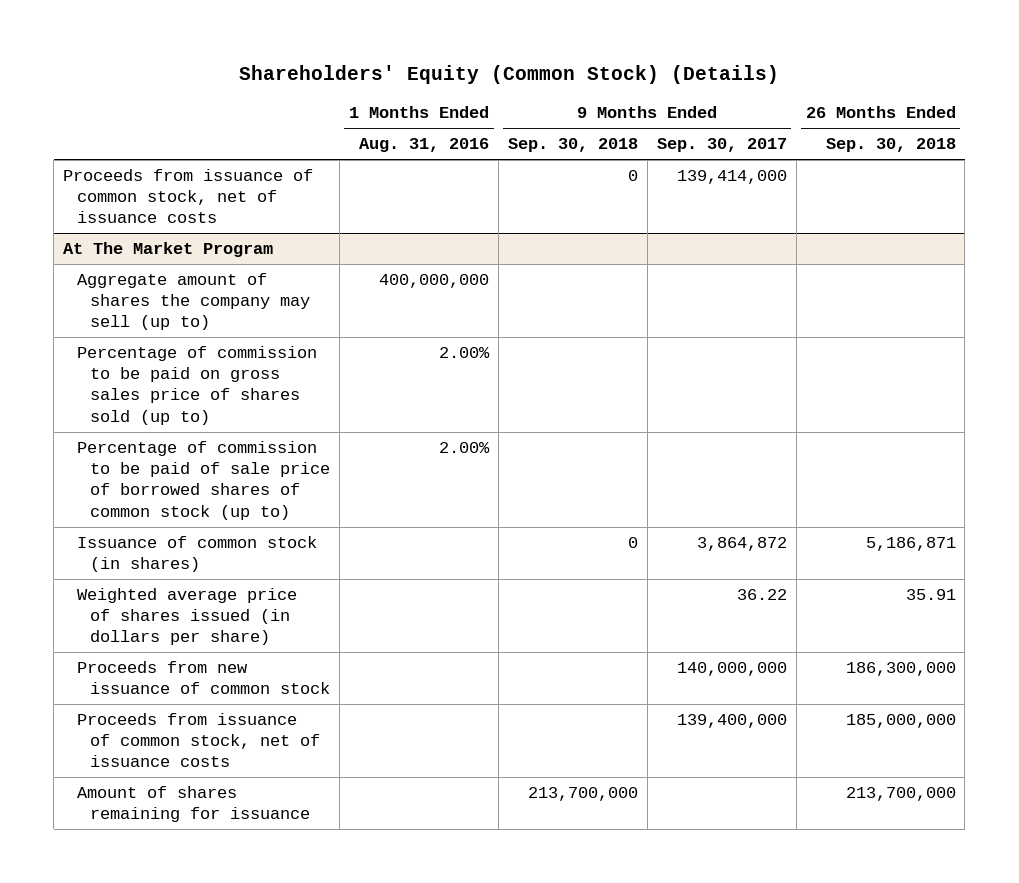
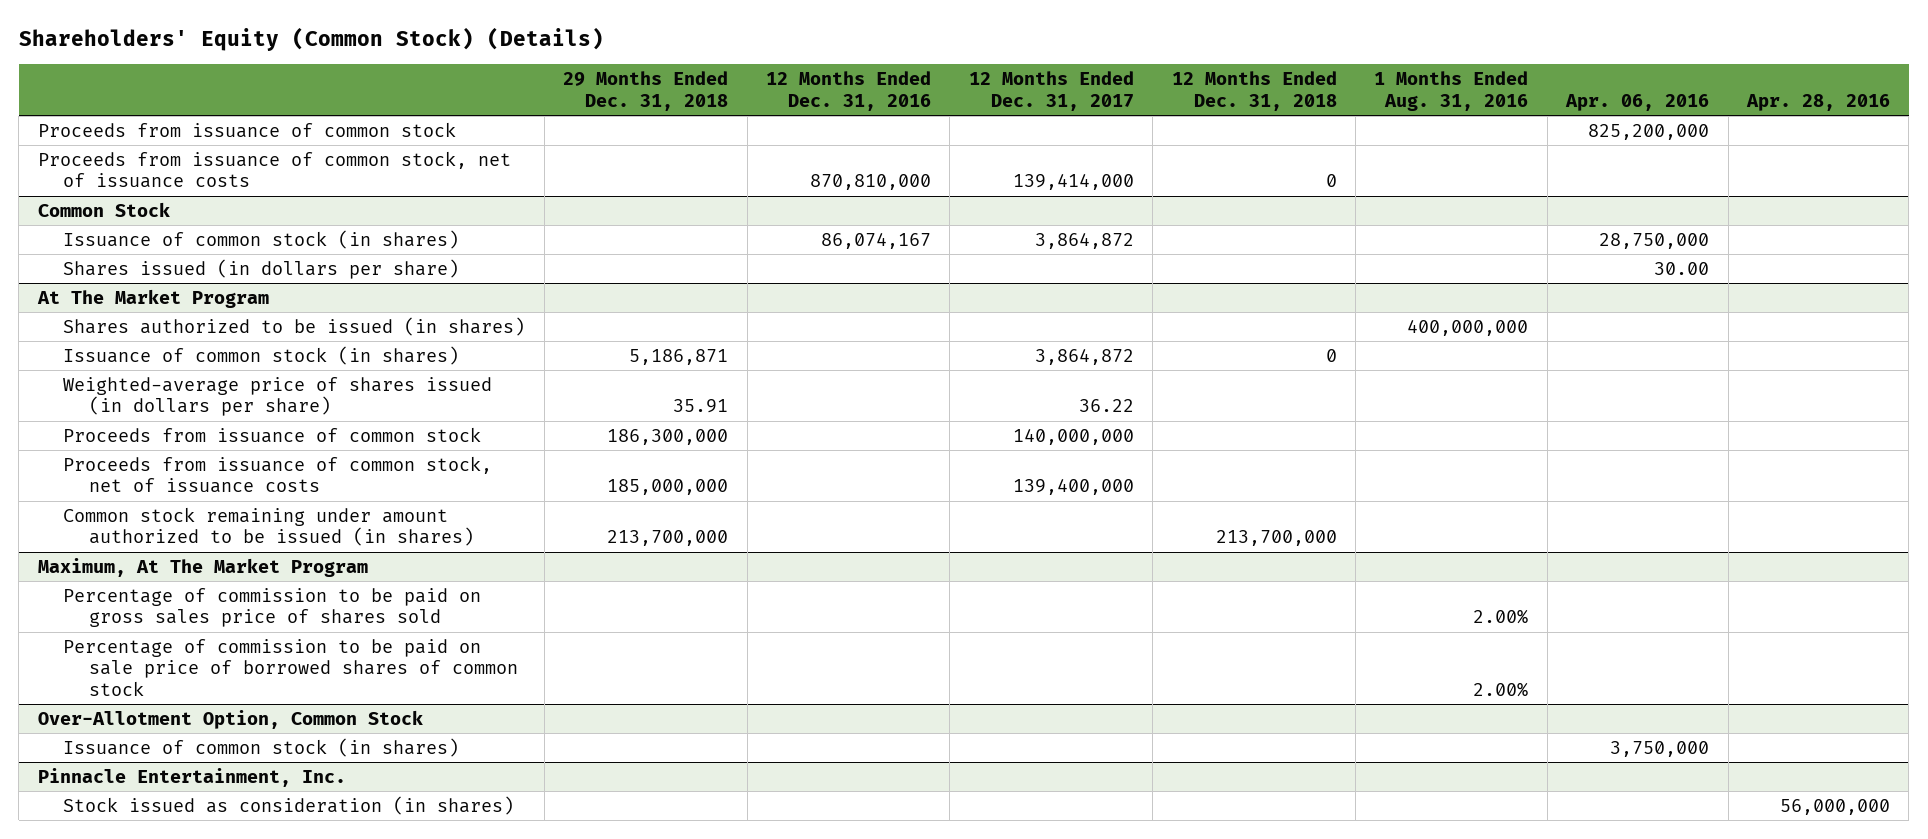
- | 1 Months Ended Aug. 31, 2016 | 9 Months Ended Sep. 30, 2018 | 9 Months Ended Sep. 30, 2017 | 26 Months Ended Sep. 30, 2018
+ | 29 Months Ended Dec. 31, 2018 | 12 Months Ended Dec. 31, 2016 | 12 Months Ended Dec. 31, 2017 | 12 Months Ended Dec. 31, 2018 | 1 Months Ended Aug. 31, 2016 | Apr. 06, 2016 | Apr. 28, 2016
+ Proceeds from issuance of common stock | | | | | | 825,200,000 |
+ Common Stock
+ Issuance of common stock (in shares) | | 86,074,167 | 3,864,872 | | | 28,750,000 |
+ Shares issued (in dollars per share) | | | | | | 30.00 |
@ At The Market Program
- Aggregate amount of shares the company may sell (up to) | 400,000,000 | | |
- Percentage of commission to be paid on gross sales price of shares sold (up to) | 2.00% | | |
- Percentage of commission to be paid of sale price of borrowed shares of common stock (up to) | 2.00% | | |
+ Shares authorized to be issued (in shares) | | | | | 400,000,000 | |
- Weighted average price of shares issued (in dollars per share) | | | 36.22 | 35.91
- Proceeds from new issuance of common stock | | | 140,000,000 | 186,300,000
+ Weighted-average price of shares issued (in dollars per share) | 35.91 | | 36.22 | | | |
+ Proceeds from issuance of common stock | 186,300,000 | | 140,000,000 | | | |
- Amount of shares remaining for issuance | | 213,700,000 | | 213,700,000
+ Common stock remaining under amount authorized to be issued (in shares) | 213,700,000 | | | 213,700,000 | | |
+ Maximum, At The Market Program
+ Percentage of commission to be paid on gross sales price of shares sold | | | | | 2.00% | |
+ Percentage of commission to be paid on sale price of borrowed shares of common stock | | | | | 2.00% | |
+ Over-Allotment Option, Common Stock
+ Issuance of common stock (in shares) | | | | | | 3,750,000 |
+ Pinnacle Entertainment, Inc.
+ Stock issued as consideration (in shares) | | | | | | | 56,000,000

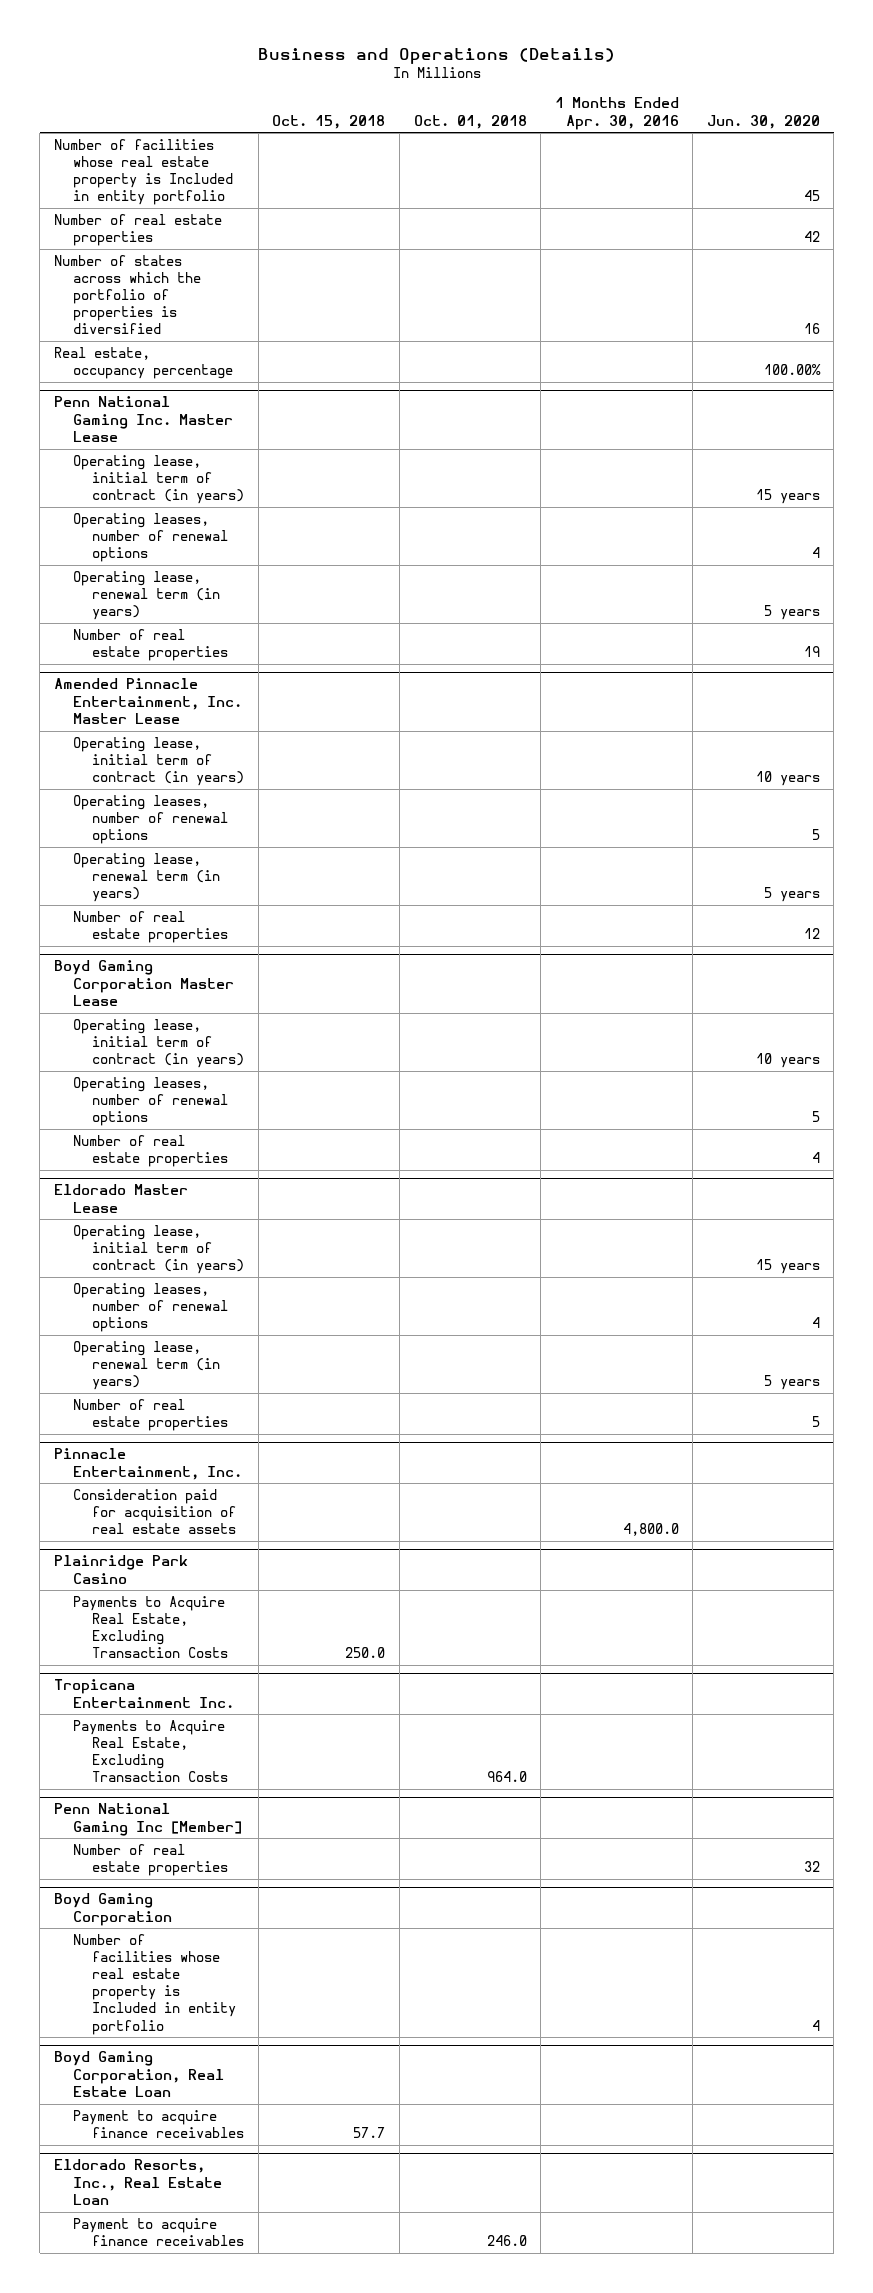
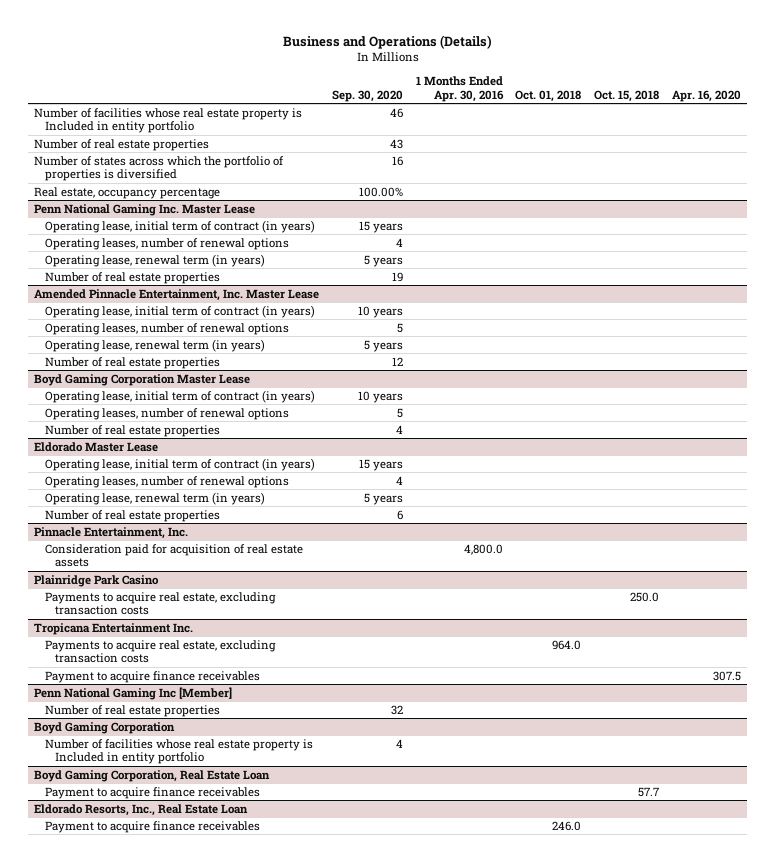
- | Oct. 15, 2018 | Oct. 01, 2018 | 1 Months Ended Apr. 30, 2016 | Jun. 30, 2020
+ | Sep. 30, 2020 | 1 Months Ended Apr. 30, 2016 | Oct. 01, 2018 | Oct. 15, 2018 | Apr. 16, 2020
@ Plainridge Park Casino
- Payments to Acquire Real Estate, Excluding Transaction Costs | 250.0 | | |
+ Payments to acquire real estate, excluding transaction costs | | | | 250.0 |
@ Tropicana Entertainment Inc.
- Payments to Acquire Real Estate, Excluding Transaction Costs | | 964.0 | |
+ Payments to acquire real estate, excluding transaction costs | | | 964.0 | |
+ Payment to acquire finance receivables | | | | | 307.5

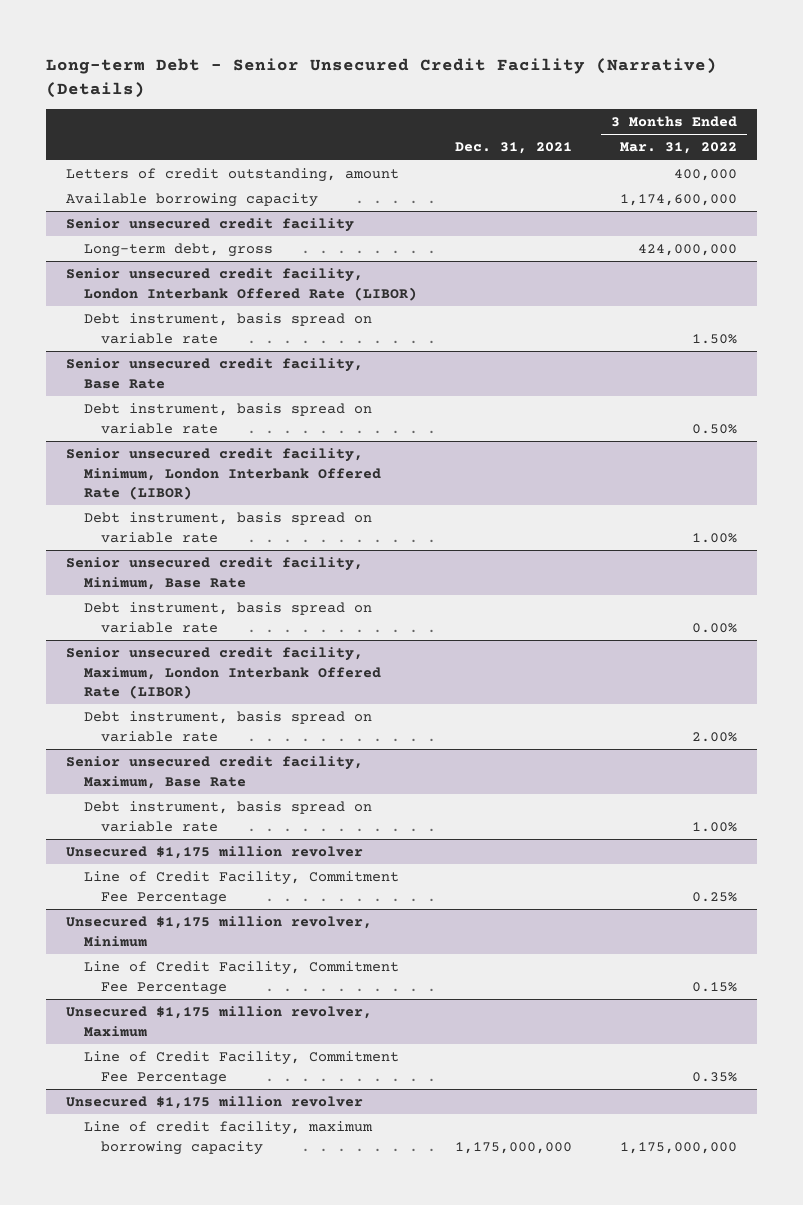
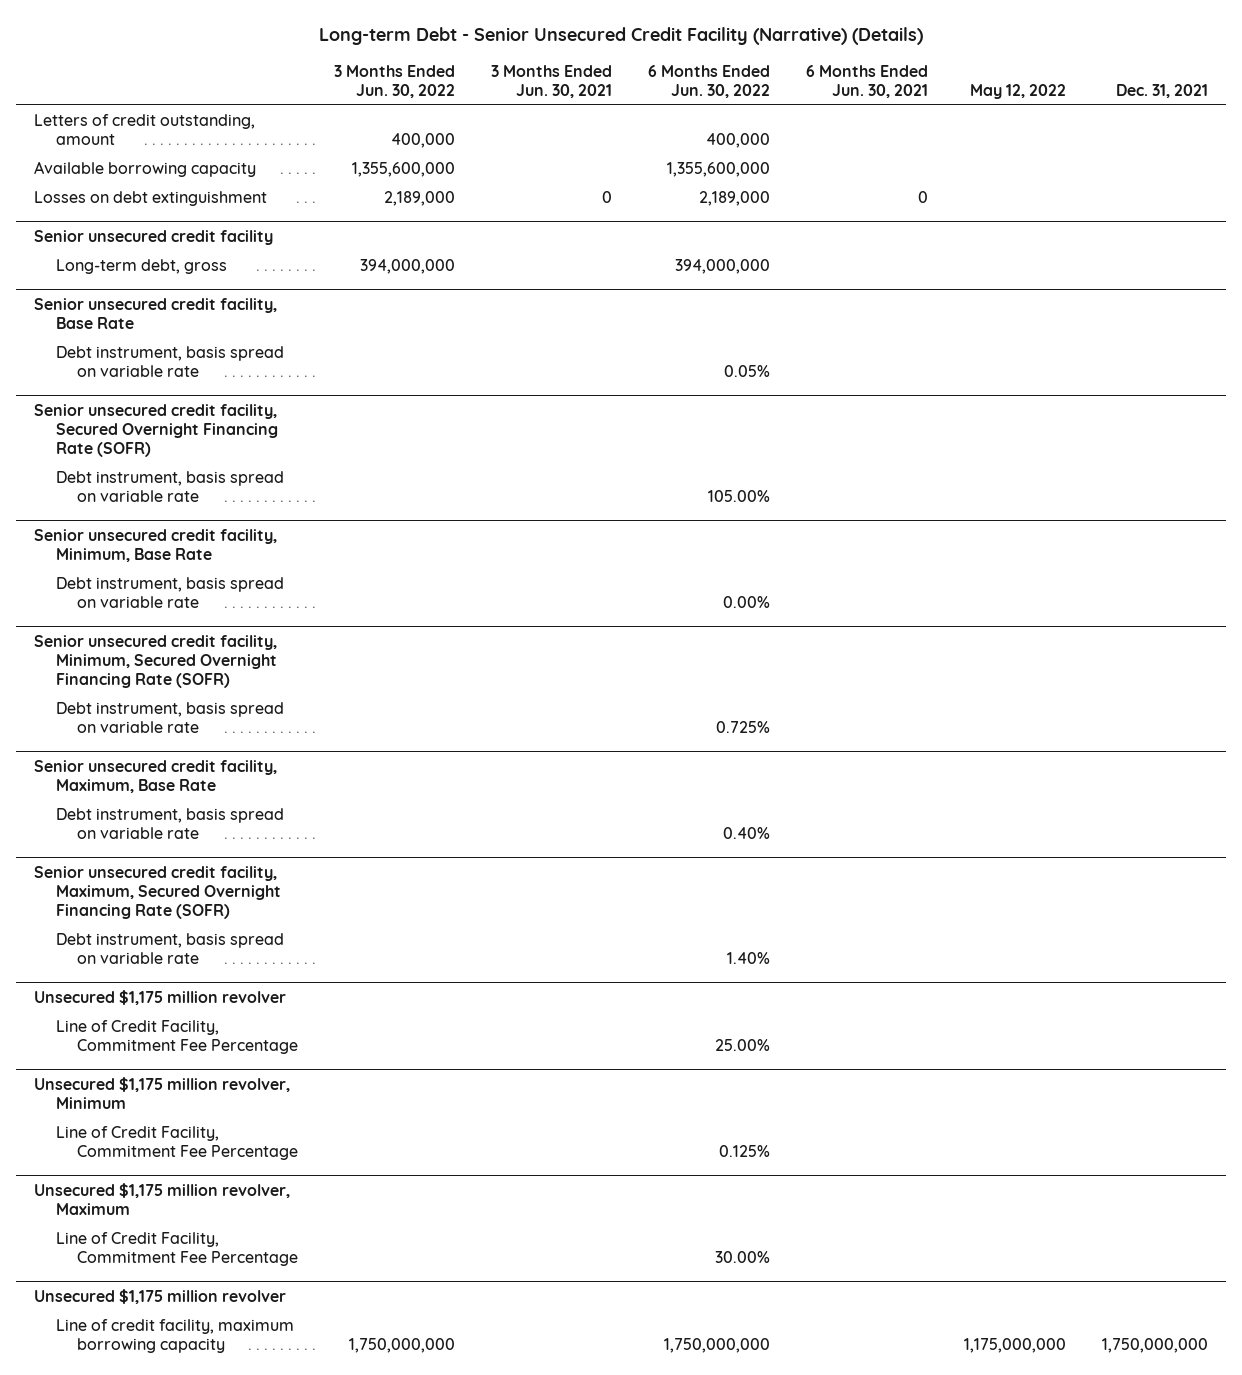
- | Dec. 31, 2021 | 3 Months Ended Mar. 31, 2022
+ | 3 Months Ended Jun. 30, 2022 | 3 Months Ended Jun. 30, 2021 | 6 Months Ended Jun. 30, 2022 | 6 Months Ended Jun. 30, 2021 | May 12, 2022 | Dec. 31, 2021
+ Losses on debt extinguishment | 2,189,000 | 0 | 2,189,000 | 0 | |
- Senior unsecured credit facility, London Interbank Offered Rate (LIBOR)
- Debt instrument, basis spread on variable rate | | 1.50%
- Senior unsecured credit facility, Minimum, London Interbank Offered Rate (LIBOR)
- Debt instrument, basis spread on variable rate | | 1.00%
+ Senior unsecured credit facility, Secured Overnight Financing Rate (SOFR)
+ Debt instrument, basis spread on variable rate | | | 105.00% | | |
- Senior unsecured credit facility, Maximum, London Interbank Offered Rate (LIBOR)
- Debt instrument, basis spread on variable rate | | 2.00%
+ Senior unsecured credit facility, Minimum, Secured Overnight Financing Rate (SOFR)
+ Debt instrument, basis spread on variable rate | | | 0.725% | | |
+ Senior unsecured credit facility, Maximum, Secured Overnight Financing Rate (SOFR)
+ Debt instrument, basis spread on variable rate | | | 1.40% | | |
@ Unsecured $1,175 million revolver
- Line of credit facility, maximum borrowing capacity | 1,175,000,000 | 1,175,000,000
+ Line of credit facility, maximum borrowing capacity | 1,750,000,000 | | 1,750,000,000 | | 1,175,000,000 | 1,750,000,000

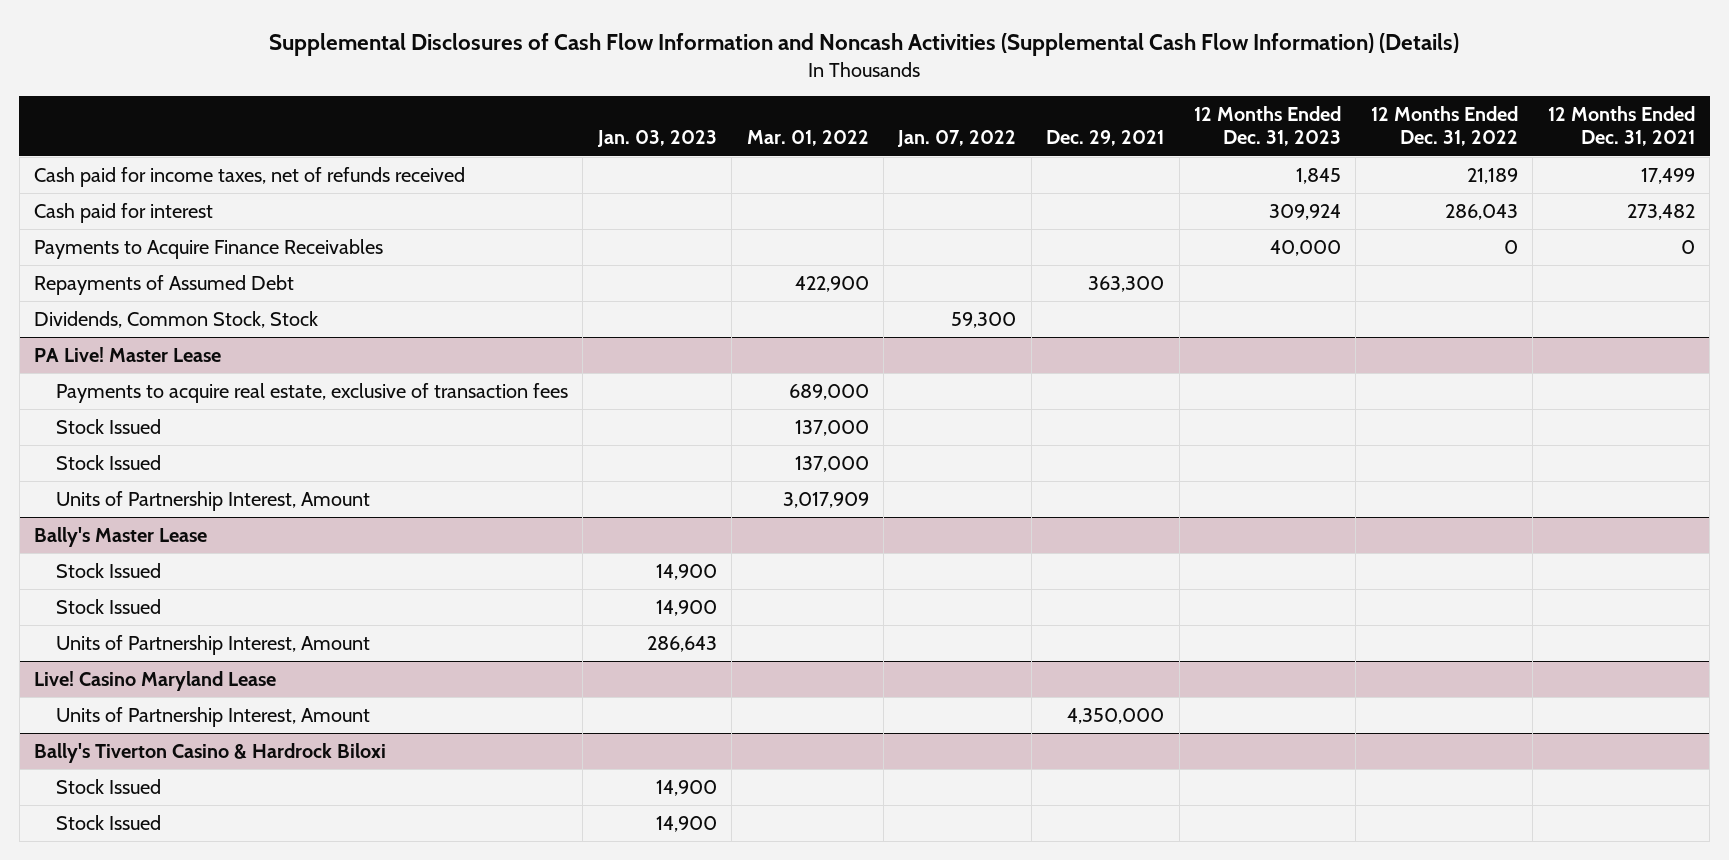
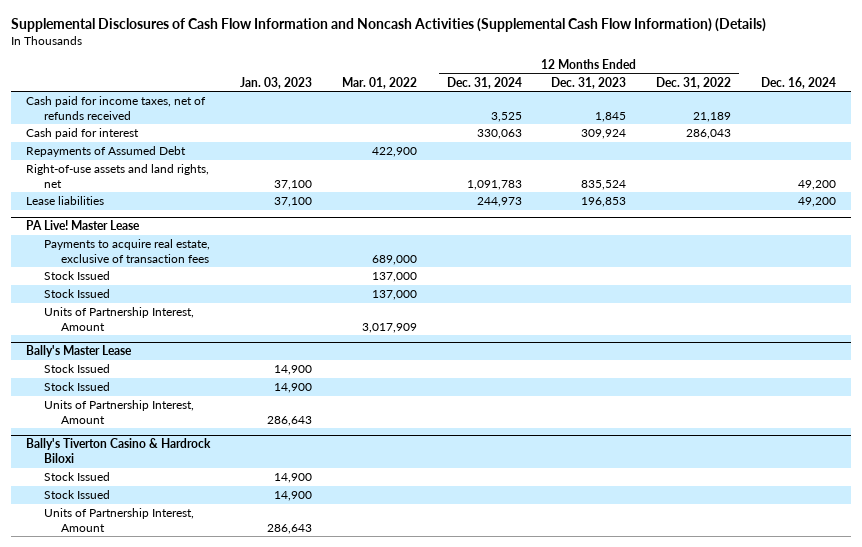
- | Jan. 03, 2023 | Mar. 01, 2022 | Jan. 07, 2022 | Dec. 29, 2021 | 12 Months Ended Dec. 31, 2023 | 12 Months Ended Dec. 31, 2022 | 12 Months Ended Dec. 31, 2021
+ | Jan. 03, 2023 | Mar. 01, 2022 | 12 Months Ended Dec. 31, 2024 | 12 Months Ended Dec. 31, 2023 | 12 Months Ended Dec. 31, 2022 | Dec. 16, 2024
- Payments to Acquire Finance Receivables | | | | | 40,000 | 0 | 0
- Dividends, Common Stock, Stock | | | 59,300 | | | |
+ Right-of-use assets and land rights, net | 37,100 | | 1,091,783 | 835,524 | | 49,200
+ Lease liabilities | 37,100 | | 244,973 | 196,853 | | 49,200
- Live! Casino Maryland Lease
- Units of Partnership Interest, Amount | | | | 4,350,000 | | |
@ Bally's Tiverton Casino & Hardrock Biloxi
+ Units of Partnership Interest, Amount | 286,643 | | | | |

